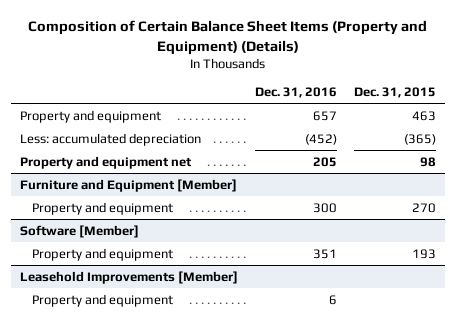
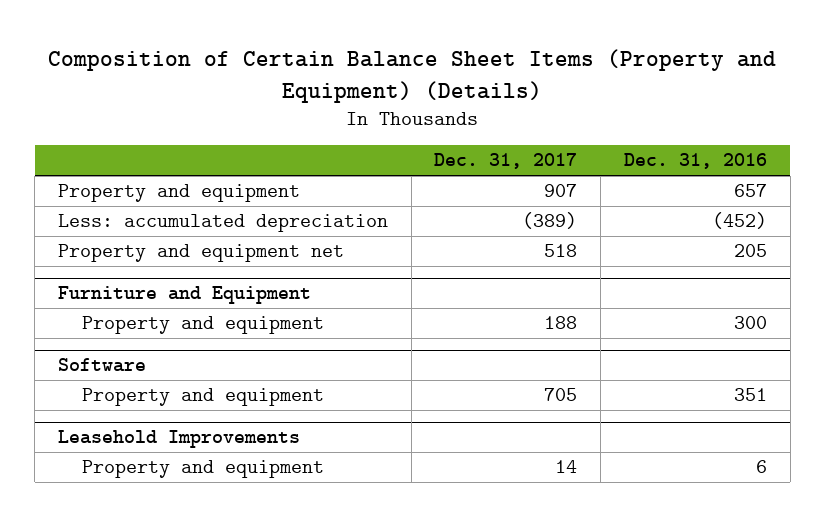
- | Dec. 31, 2016 | Dec. 31, 2015
+ | Dec. 31, 2017 | Dec. 31, 2016
- Furniture and Equipment [Member]
+ Furniture and Equipment
- Software [Member]
+ Software
- Leasehold Improvements [Member]
+ Leasehold Improvements

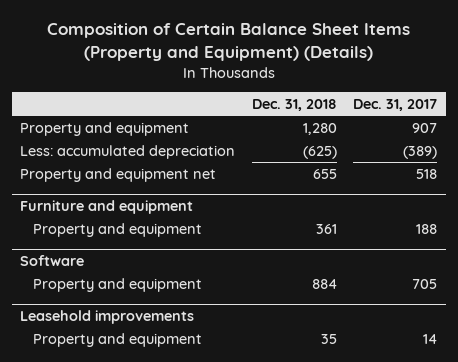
- | Dec. 31, 2017 | Dec. 31, 2016
+ | Dec. 31, 2018 | Dec. 31, 2017
- Furniture and Equipment
+ Furniture and equipment
- Leasehold Improvements
+ Leasehold improvements

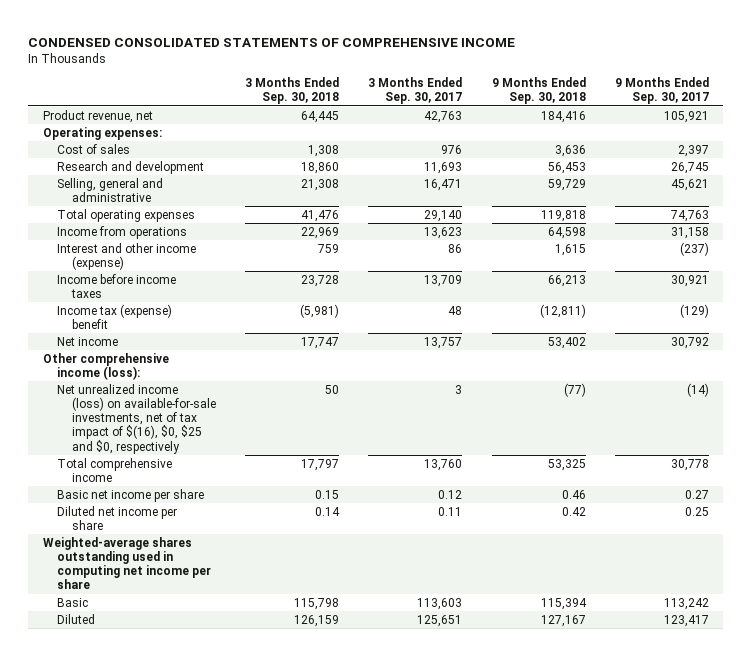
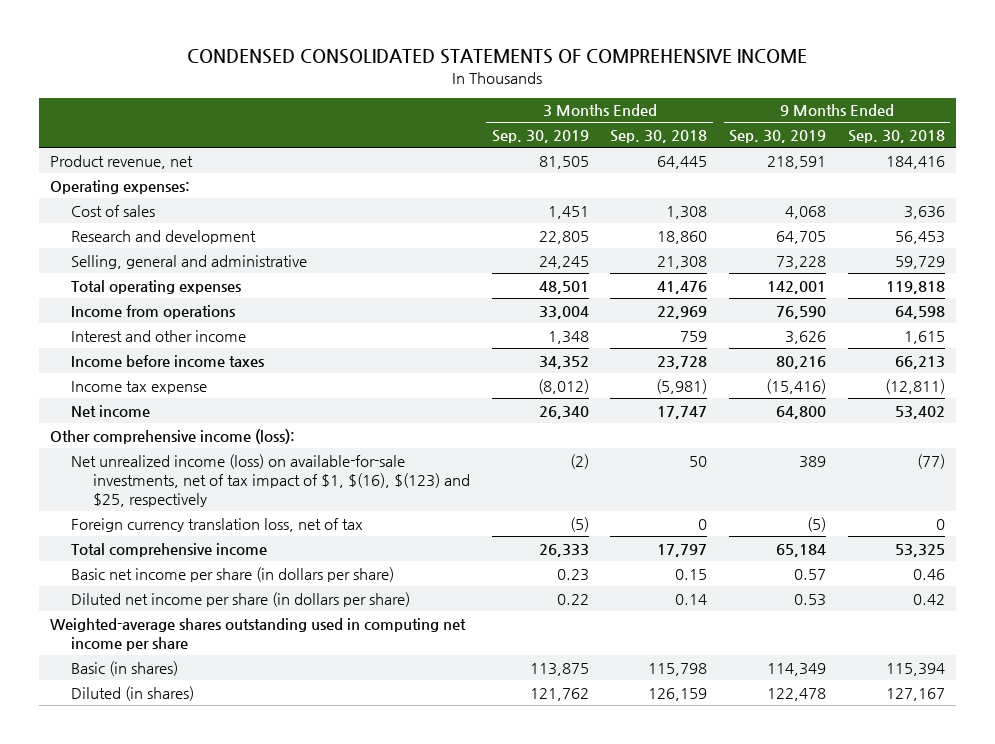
- | 3 Months Ended Sep. 30, 2018 | 3 Months Ended Sep. 30, 2017 | 9 Months Ended Sep. 30, 2018 | 9 Months Ended Sep. 30, 2017
+ | 3 Months Ended Sep. 30, 2019 | 3 Months Ended Sep. 30, 2018 | 9 Months Ended Sep. 30, 2019 | 9 Months Ended Sep. 30, 2018
- Interest and other income (expense) | 759 | 86 | 1,615 | (237)
+ Interest and other income | 1,348 | 759 | 3,626 | 1,615
- Income tax (expense) benefit | (5,981) | 48 | (12,811) | (129)
+ Income tax expense | (8,012) | (5,981) | (15,416) | (12,811)
- Net unrealized income (loss) on available-for-sale investments, net of tax impact of $(16), $0, $25 and $0, respectively | 50 | 3 | (77) | (14)
+ Net unrealized income (loss) on available-for-sale investments, net of tax impact of $1, $(16), $(123) and $25, respectively | (2) | 50 | 389 | (77)
+ Foreign currency translation loss, net of tax | (5) | 0 | (5) | 0
- Basic net income per share | 0.15 | 0.12 | 0.46 | 0.27
- Diluted net income per share | 0.14 | 0.11 | 0.42 | 0.25
+ Basic net income per share (in dollars per share) | 0.23 | 0.15 | 0.57 | 0.46
+ Diluted net income per share (in dollars per share) | 0.22 | 0.14 | 0.53 | 0.42
- Basic | 115,798 | 113,603 | 115,394 | 113,242
- Diluted | 126,159 | 125,651 | 127,167 | 123,417
+ Basic (in shares) | 113,875 | 115,798 | 114,349 | 115,394
+ Diluted (in shares) | 121,762 | 126,159 | 122,478 | 127,167

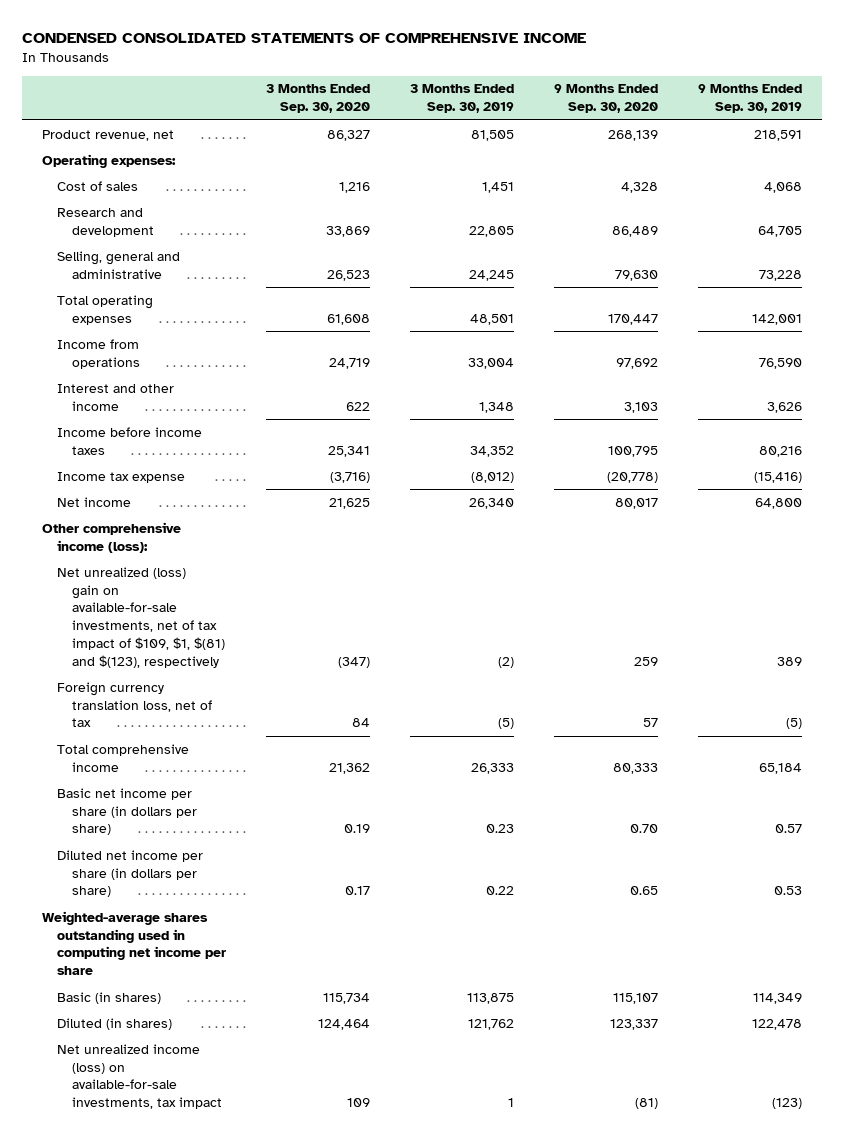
- | 3 Months Ended Sep. 30, 2019 | 3 Months Ended Sep. 30, 2018 | 9 Months Ended Sep. 30, 2019 | 9 Months Ended Sep. 30, 2018
+ | 3 Months Ended Sep. 30, 2020 | 3 Months Ended Sep. 30, 2019 | 9 Months Ended Sep. 30, 2020 | 9 Months Ended Sep. 30, 2019
- Net unrealized income (loss) on available-for-sale investments, net of tax impact of $1, $(16), $(123) and $25, respectively | (2) | 50 | 389 | (77)
+ Net unrealized (loss) gain on available-for-sale investments, net of tax impact of $109, $1, $(81) and $(123), respectively | (347) | (2) | 259 | 389
+ Net unrealized income (loss) on available-for-sale investments, tax impact | 109 | 1 | (81) | (123)

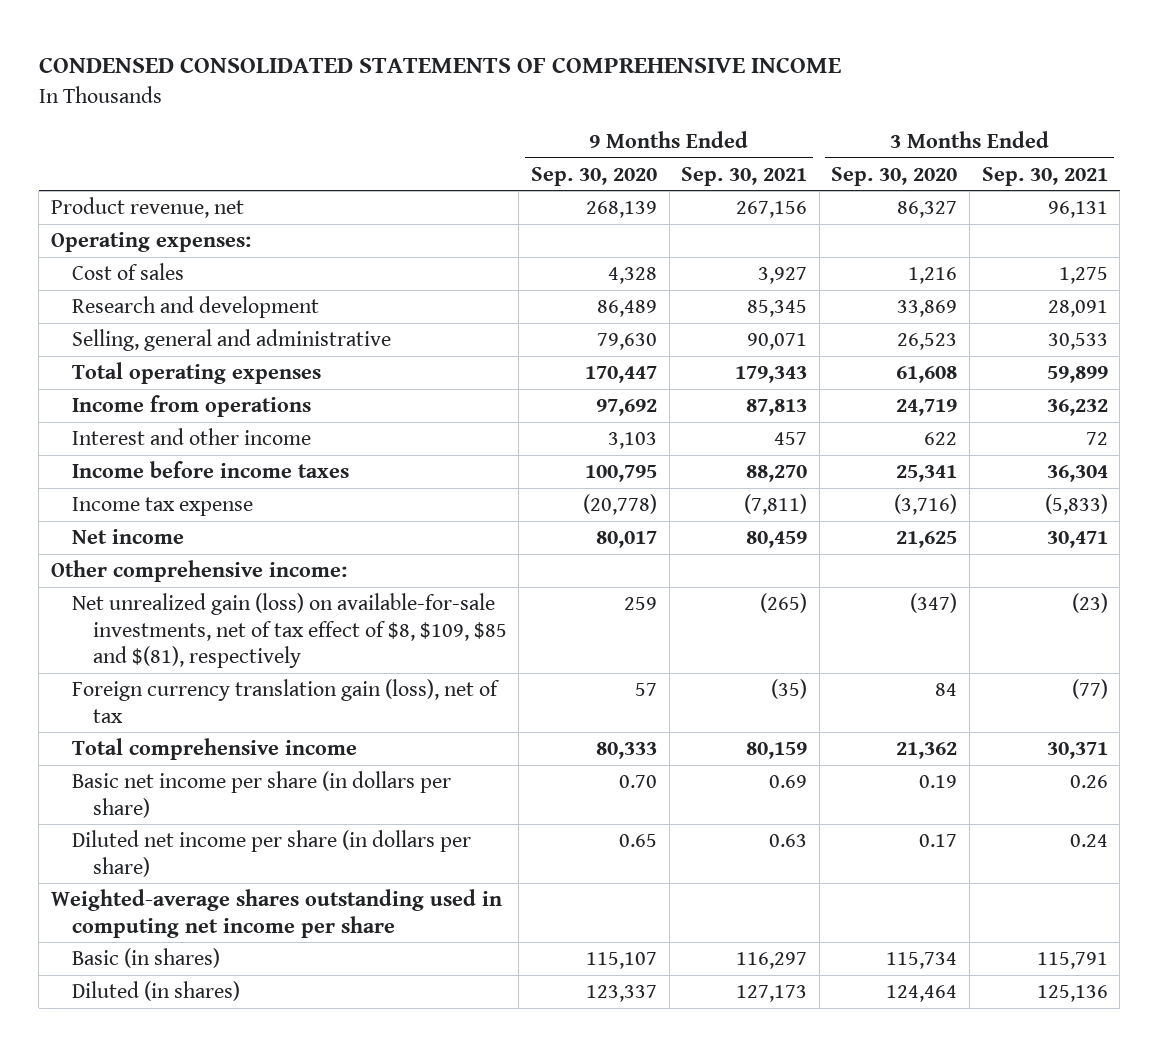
- | 3 Months Ended Sep. 30, 2020 | 3 Months Ended Sep. 30, 2019 | 9 Months Ended Sep. 30, 2020 | 9 Months Ended Sep. 30, 2019
+ | 9 Months Ended Sep. 30, 2020 | 9 Months Ended Sep. 30, 2021 | 3 Months Ended Sep. 30, 2020 | 3 Months Ended Sep. 30, 2021
- Other comprehensive income (loss):
- Net unrealized (loss) gain on available-for-sale investments, net of tax impact of $109, $1, $(81) and $(123), respectively | (347) | (2) | 259 | 389
- Foreign currency translation loss, net of tax | 84 | (5) | 57 | (5)
+ Other comprehensive income:
+ Net unrealized gain (loss) on available-for-sale investments, net of tax effect of $8, $109, $85 and $(81), respectively | 259 | (265) | (347) | (23)
+ Foreign currency translation gain (loss), net of tax | 57 | (35) | 84 | (77)
- Net unrealized income (loss) on available-for-sale investments, tax impact | 109 | 1 | (81) | (123)

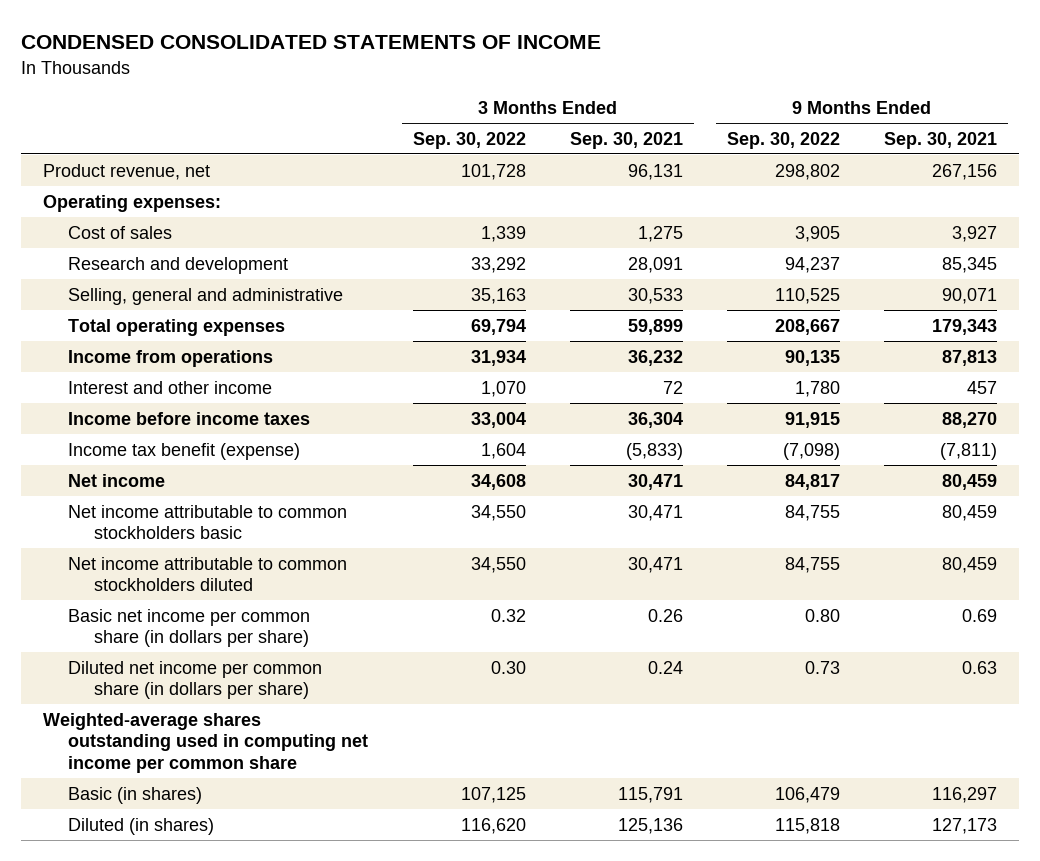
- CONDENSED CONSOLIDATED STATEMENTS OF COMPREHENSIVE INCOME
+ CONDENSED CONSOLIDATED STATEMENTS OF INCOME
- | 9 Months Ended Sep. 30, 2020 | 9 Months Ended Sep. 30, 2021 | 3 Months Ended Sep. 30, 2020 | 3 Months Ended Sep. 30, 2021
+ | 3 Months Ended Sep. 30, 2022 | 3 Months Ended Sep. 30, 2021 | 9 Months Ended Sep. 30, 2022 | 9 Months Ended Sep. 30, 2021
- Income tax expense | (20,778) | (7,811) | (3,716) | (5,833)
+ Income tax benefit (expense) | 1,604 | (5,833) | (7,098) | (7,811)
- Other comprehensive income:
- Net unrealized gain (loss) on available-for-sale investments, net of tax effect of $8, $109, $85 and $(81), respectively | 259 | (265) | (347) | (23)
- Foreign currency translation gain (loss), net of tax | 57 | (35) | 84 | (77)
- Total comprehensive income | 80,333 | 80,159 | 21,362 | 30,371
- Basic net income per share (in dollars per share) | 0.70 | 0.69 | 0.19 | 0.26
- Diluted net income per share (in dollars per share) | 0.65 | 0.63 | 0.17 | 0.24
- Weighted-average shares outstanding used in computing net income per share
+ Net income attributable to common stockholders basic | 34,550 | 30,471 | 84,755 | 80,459
+ Net income attributable to common stockholders diluted | 34,550 | 30,471 | 84,755 | 80,459
+ Basic net income per common share (in dollars per share) | 0.32 | 0.26 | 0.80 | 0.69
+ Diluted net income per common share (in dollars per share) | 0.30 | 0.24 | 0.73 | 0.63
+ Weighted-average shares outstanding used in computing net income per common share

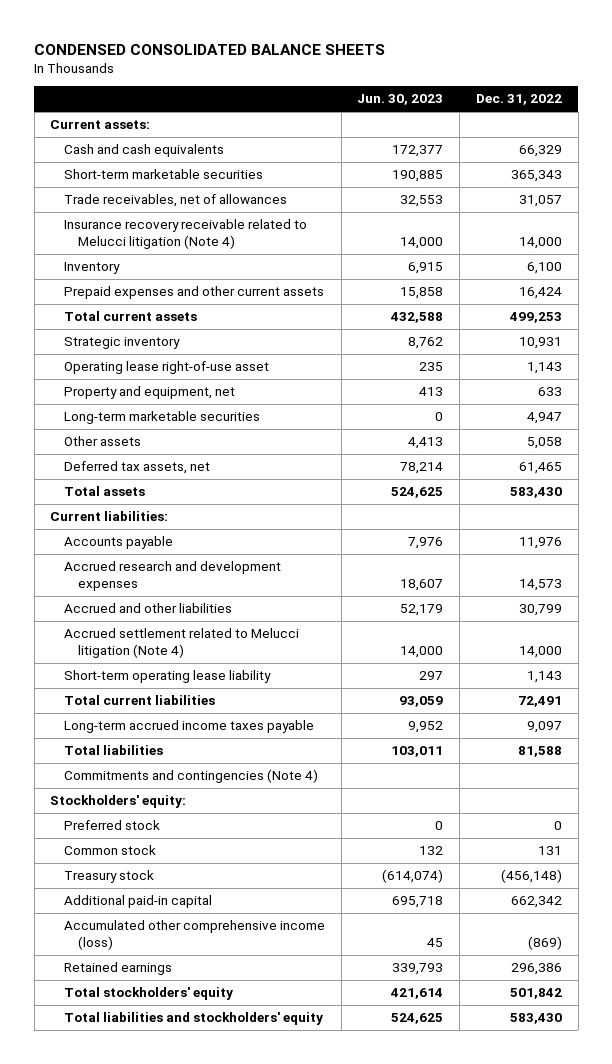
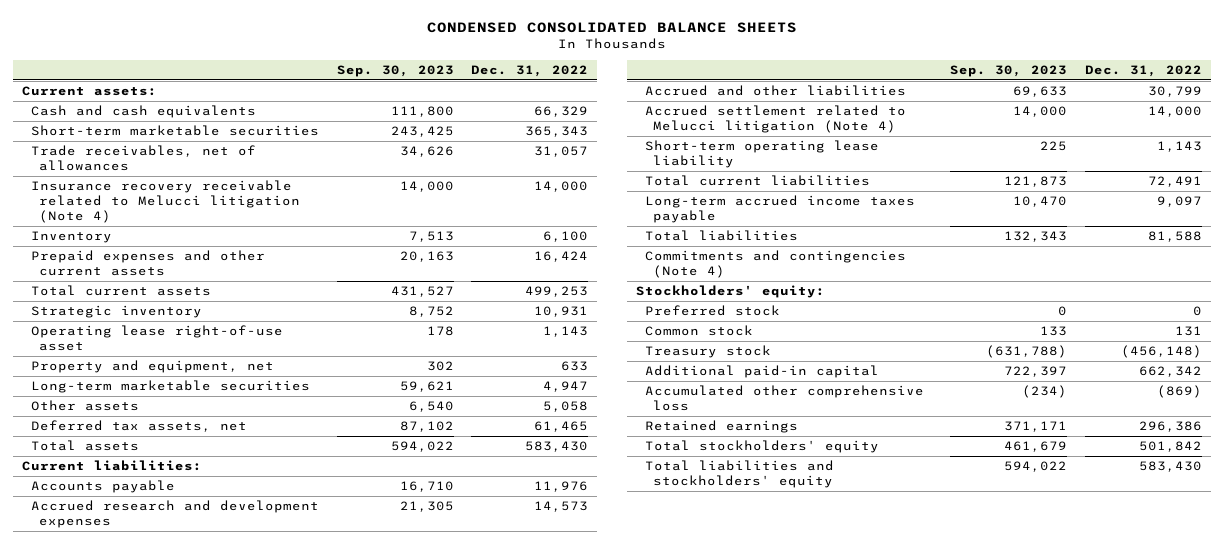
- | Jun. 30, 2023 | Dec. 31, 2022
+ | Sep. 30, 2023 | Dec. 31, 2022
- Accumulated other comprehensive income (loss) | 45 | (869)
+ Accumulated other comprehensive loss | (234) | (869)

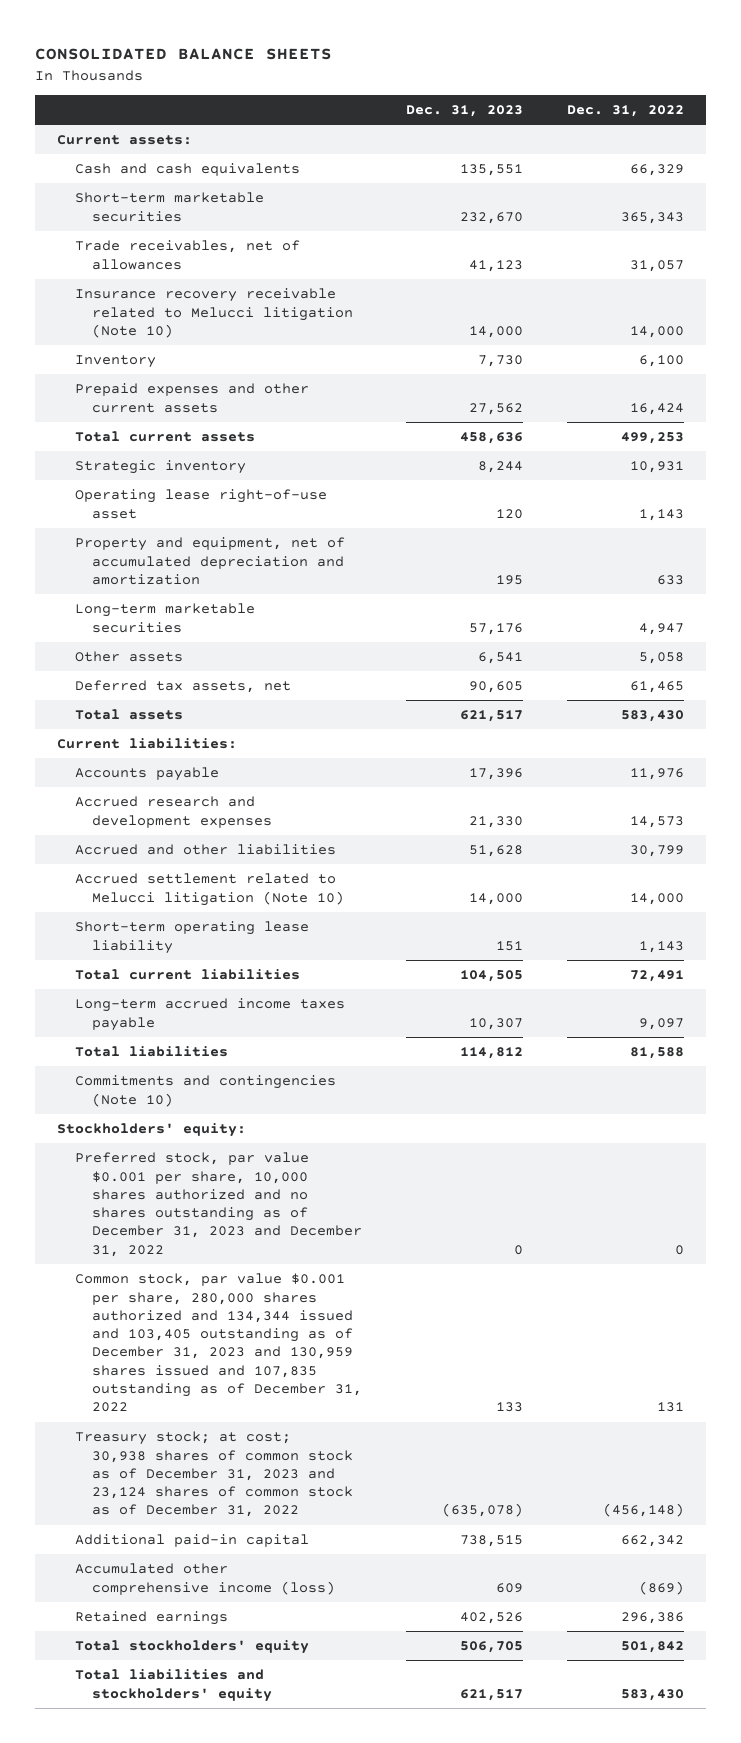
- CONDENSED CONSOLIDATED BALANCE SHEETS
+ CONSOLIDATED BALANCE SHEETS
- | Sep. 30, 2023 | Dec. 31, 2022
+ | Dec. 31, 2023 | Dec. 31, 2022
- Insurance recovery receivable related to Melucci litigation (Note 4) | 14,000 | 14,000
+ Insurance recovery receivable related to Melucci litigation (Note 10) | 14,000 | 14,000
- Property and equipment, net | 302 | 633
+ Property and equipment, net of accumulated depreciation and amortization | 195 | 633
- Accrued settlement related to Melucci litigation (Note 4) | 14,000 | 14,000
+ Accrued settlement related to Melucci litigation (Note 10) | 14,000 | 14,000
- Commitments and contingencies (Note 4)
+ Commitments and contingencies (Note 10)
- Preferred stock | 0 | 0
- Common stock | 133 | 131
- Treasury stock | (631,788) | (456,148)
+ Preferred stock, par value $0.001 per share, 10,000 shares authorized and no shares outstanding as of December 31, 2023 and December 31, 2022 | 0 | 0
+ Common stock, par value $0.001 per share, 280,000 shares authorized and 134,344 issued and 103,405 outstanding as of December 31, 2023 and 130,959 shares issued and 107,835 outstanding as of December 31, 2022 | 133 | 131
+ Treasury stock; at cost; 30,938 shares of common stock as of December 31, 2023 and 23,124 shares of common stock as of December 31, 2022 | (635,078) | (456,148)
- Accumulated other comprehensive loss | (234) | (869)
+ Accumulated other comprehensive income (loss) | 609 | (869)

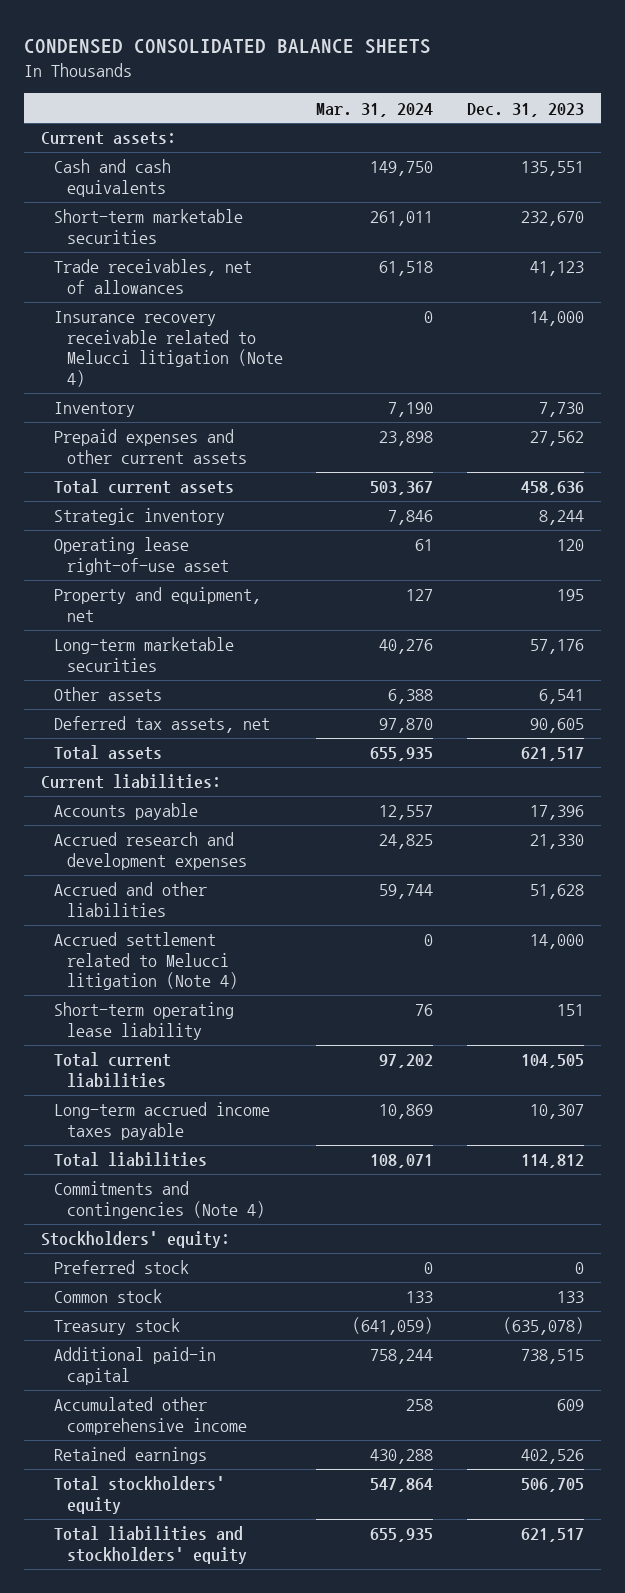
- CONSOLIDATED BALANCE SHEETS
+ CONDENSED CONSOLIDATED BALANCE SHEETS
- | Dec. 31, 2023 | Dec. 31, 2022
+ | Mar. 31, 2024 | Dec. 31, 2023
- Insurance recovery receivable related to Melucci litigation (Note 10) | 14,000 | 14,000
+ Insurance recovery receivable related to Melucci litigation (Note 4) | 0 | 14,000
- Property and equipment, net of accumulated depreciation and amortization | 195 | 633
+ Property and equipment, net | 127 | 195
- Accrued settlement related to Melucci litigation (Note 10) | 14,000 | 14,000
+ Accrued settlement related to Melucci litigation (Note 4) | 0 | 14,000
- Commitments and contingencies (Note 10)
+ Commitments and contingencies (Note 4)
- Preferred stock, par value $0.001 per share, 10,000 shares authorized and no shares outstanding as of December 31, 2023 and December 31, 2022 | 0 | 0
- Common stock, par value $0.001 per share, 280,000 shares authorized and 134,344 issued and 103,405 outstanding as of December 31, 2023 and 130,959 shares issued and 107,835 outstanding as of December 31, 2022 | 133 | 131
- Treasury stock; at cost; 30,938 shares of common stock as of December 31, 2023 and 23,124 shares of common stock as of December 31, 2022 | (635,078) | (456,148)
+ Preferred stock | 0 | 0
+ Common stock | 133 | 133
+ Treasury stock | (641,059) | (635,078)
- Accumulated other comprehensive income (loss) | 609 | (869)
+ Accumulated other comprehensive income | 258 | 609

